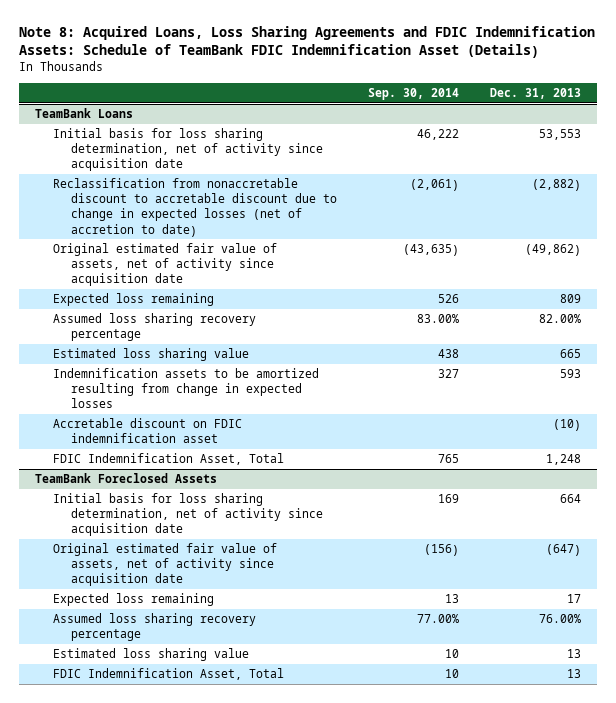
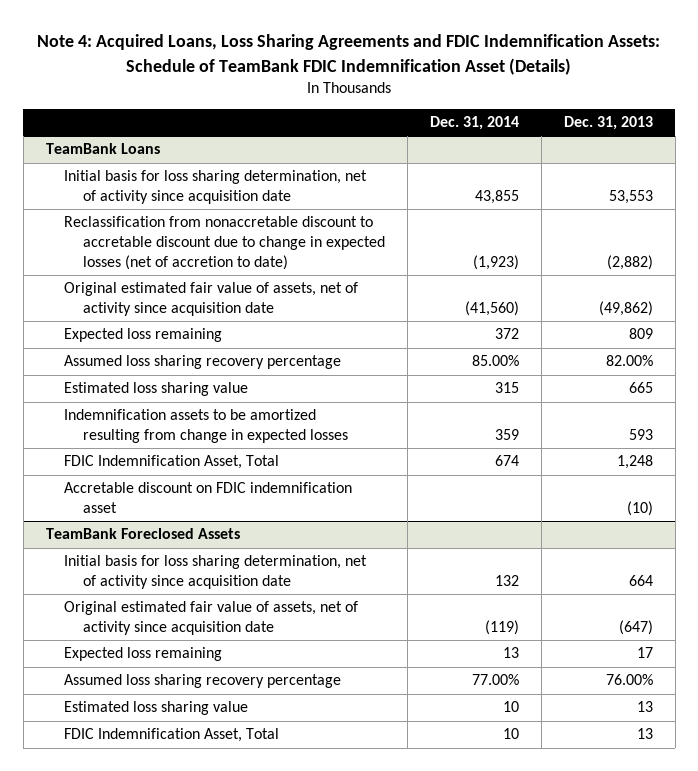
- Note 8: Acquired Loans, Loss Sharing Agreements and FDIC Indemnification Assets: Schedule of TeamBank FDIC Indemnification Asset (Details)
+ Note 4: Acquired Loans, Loss Sharing Agreements and FDIC Indemnification Assets: Schedule of TeamBank FDIC Indemnification Asset (Details)
- | Sep. 30, 2014 | Dec. 31, 2013
+ | Dec. 31, 2014 | Dec. 31, 2013
@ TeamBank Loans
moved down: Accretable discount on FDIC indemnification asset | | (10)

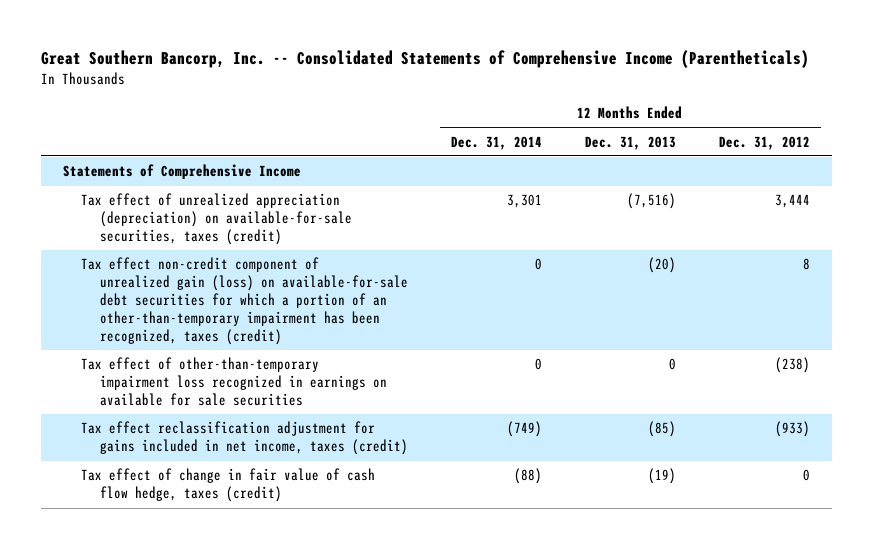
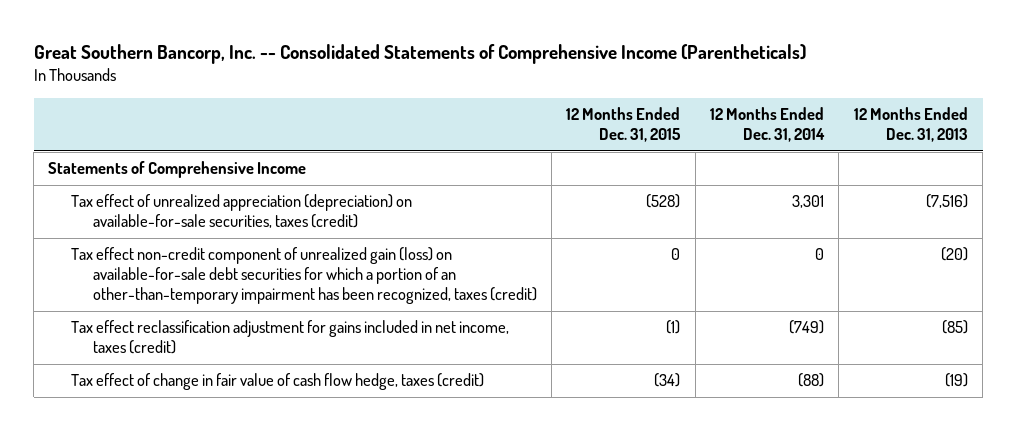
- | 12 Months Ended Dec. 31, 2014 | 12 Months Ended Dec. 31, 2013 | 12 Months Ended Dec. 31, 2012
+ | 12 Months Ended Dec. 31, 2015 | 12 Months Ended Dec. 31, 2014 | 12 Months Ended Dec. 31, 2013
- Tax effect of other-than-temporary impairment loss recognized in earnings on available for sale securities | 0 | 0 | (238)

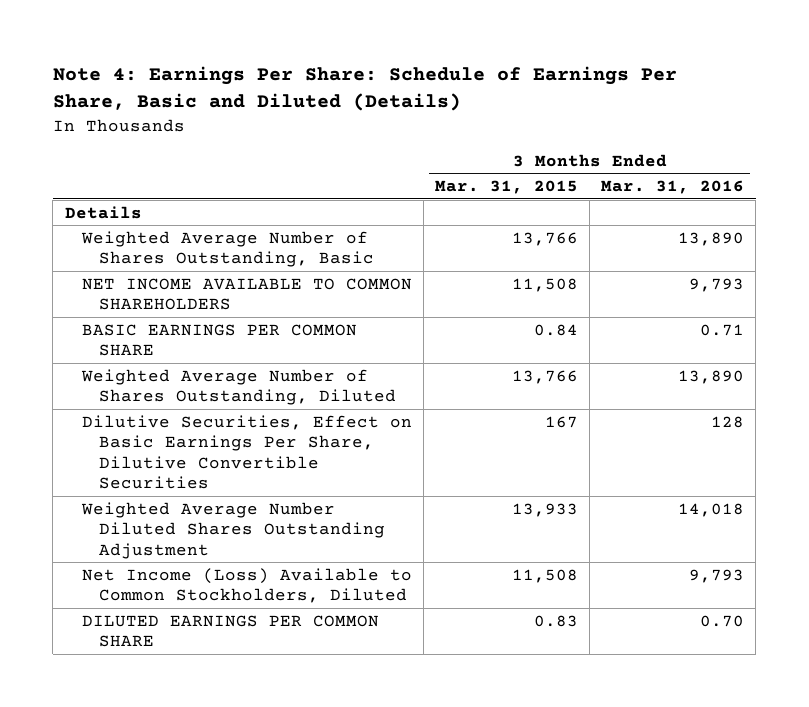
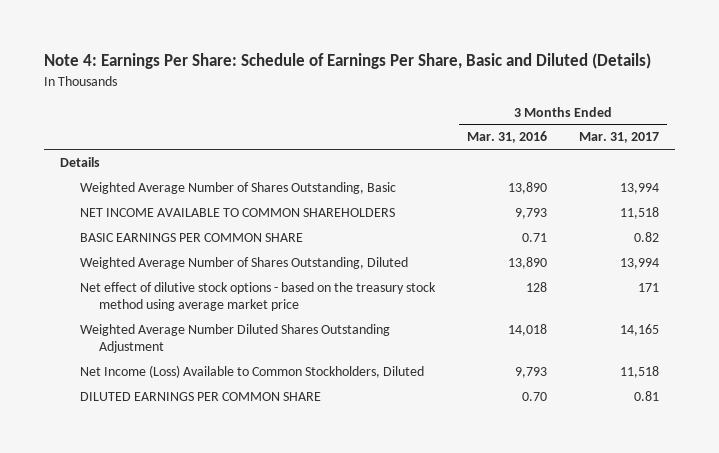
- | 3 Months Ended Mar. 31, 2015 | 3 Months Ended Mar. 31, 2016
+ | 3 Months Ended Mar. 31, 2016 | 3 Months Ended Mar. 31, 2017
- Dilutive Securities, Effect on Basic Earnings Per Share, Dilutive Convertible Securities | 167 | 128
+ Net effect of dilutive stock options - based on the treasury stock method using average market price | 128 | 171

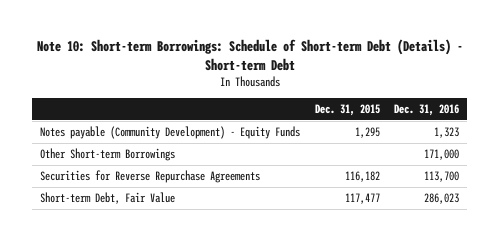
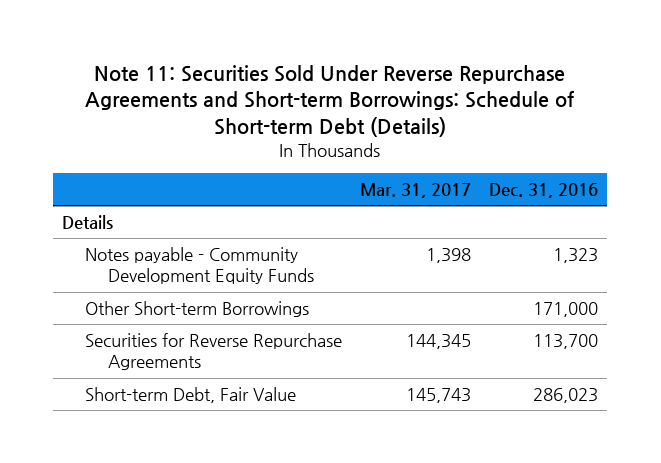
- Note 10: Short-term Borrowings: Schedule of Short-term Debt (Details) - Short-term Debt
+ Note 11: Securities Sold Under Reverse Repurchase Agreements and Short-term Borrowings: Schedule of Short-term Debt (Details)
- | Dec. 31, 2015 | Dec. 31, 2016
+ | Mar. 31, 2017 | Dec. 31, 2016
- Notes payable (Community Development) - Equity Funds | 1,295 | 1,323
+ Details
+ Notes payable - Community Development Equity Funds | 1,398 | 1,323

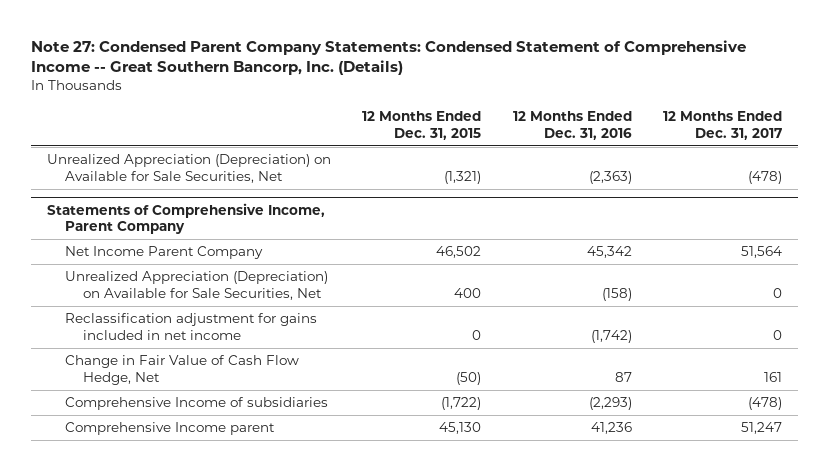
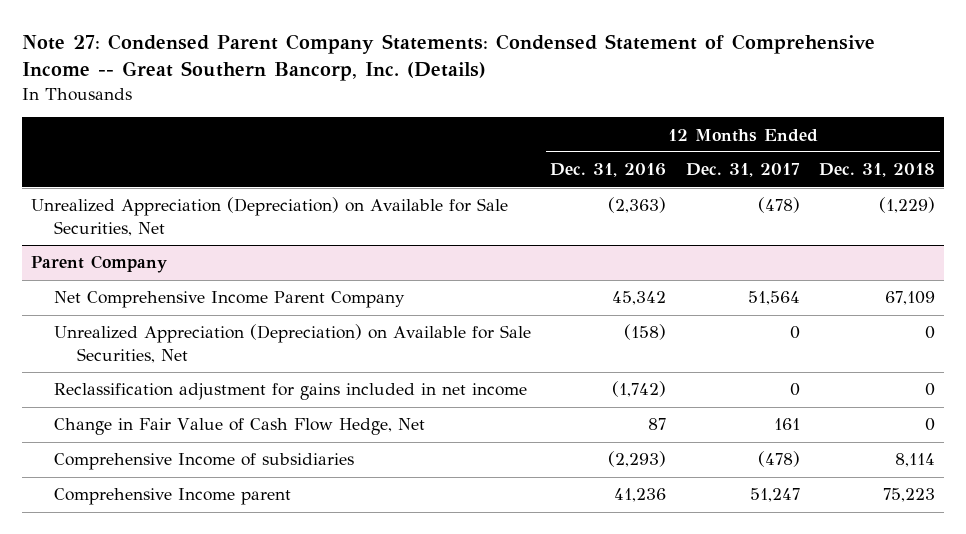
- | 12 Months Ended Dec. 31, 2015 | 12 Months Ended Dec. 31, 2016 | 12 Months Ended Dec. 31, 2017
+ | 12 Months Ended Dec. 31, 2016 | 12 Months Ended Dec. 31, 2017 | 12 Months Ended Dec. 31, 2018
- Statements of Comprehensive Income, Parent Company
- Net Income Parent Company | 46,502 | 45,342 | 51,564
+ Parent Company
+ Net Comprehensive Income Parent Company | 45,342 | 51,564 | 67,109

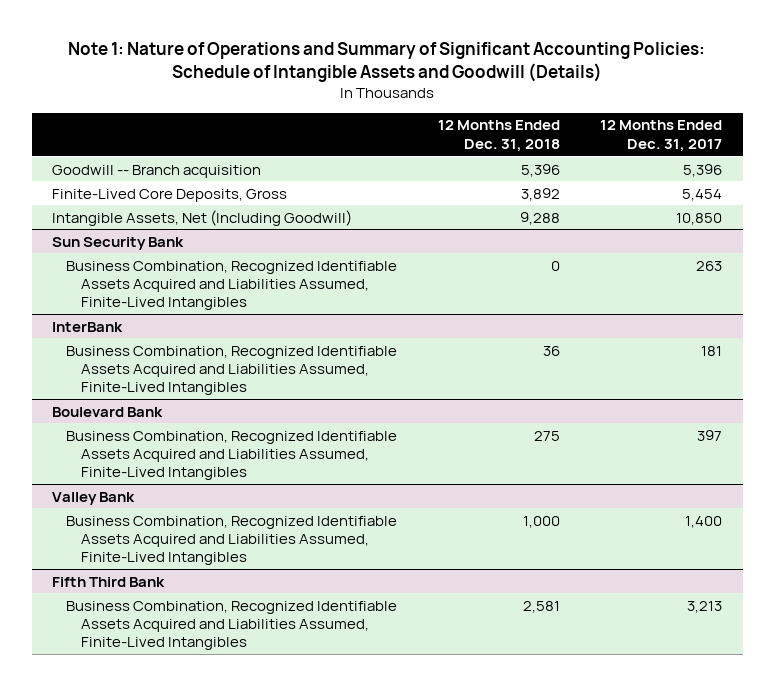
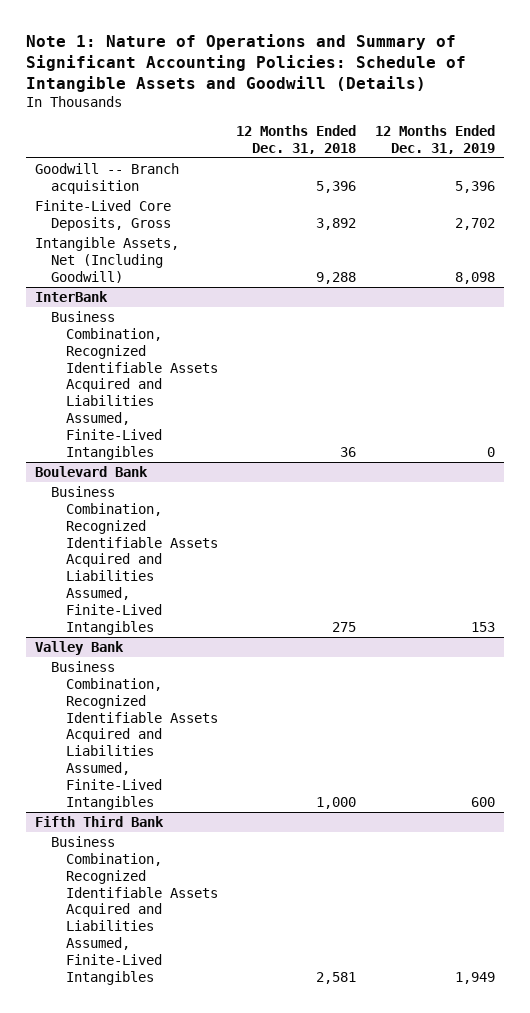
- | 12 Months Ended Dec. 31, 2018 | 12 Months Ended Dec. 31, 2017
+ | 12 Months Ended Dec. 31, 2018 | 12 Months Ended Dec. 31, 2019
- Sun Security Bank
- Business Combination, Recognized Identifiable Assets Acquired and Liabilities Assumed, Finite-Lived Intangibles | 0 | 263

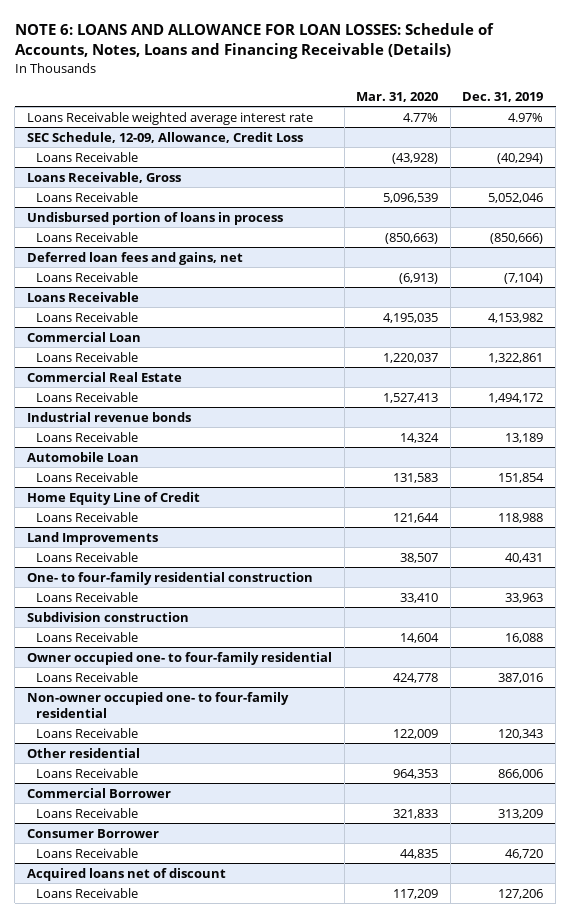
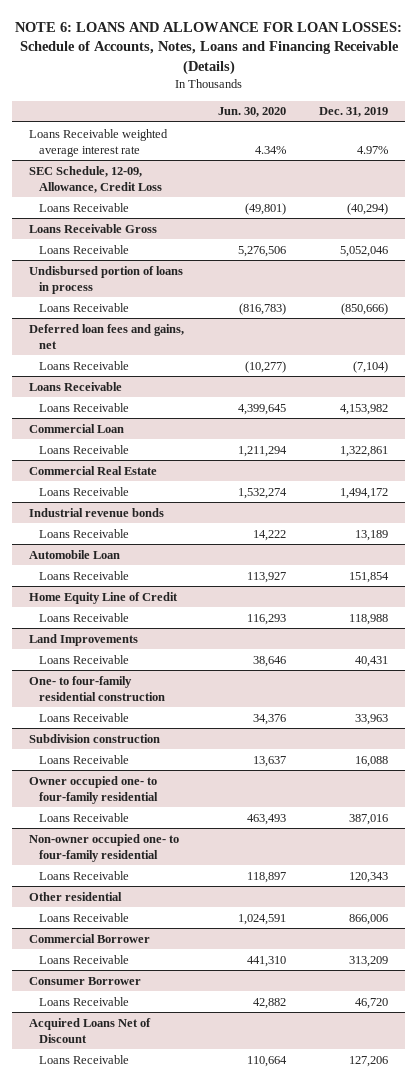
- | Mar. 31, 2020 | Dec. 31, 2019
+ | Jun. 30, 2020 | Dec. 31, 2019
- Loans Receivable, Gross
+ Loans Receivable Gross
- Acquired loans net of discount
+ Acquired Loans Net of Discount

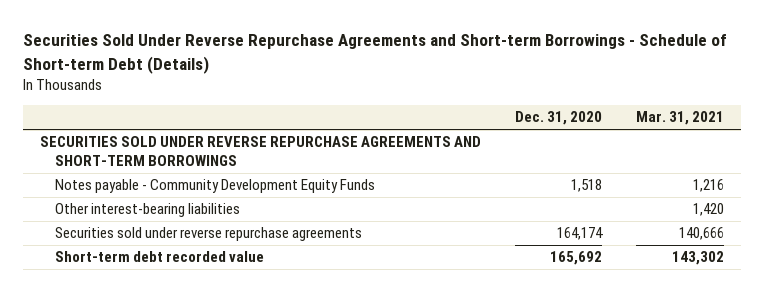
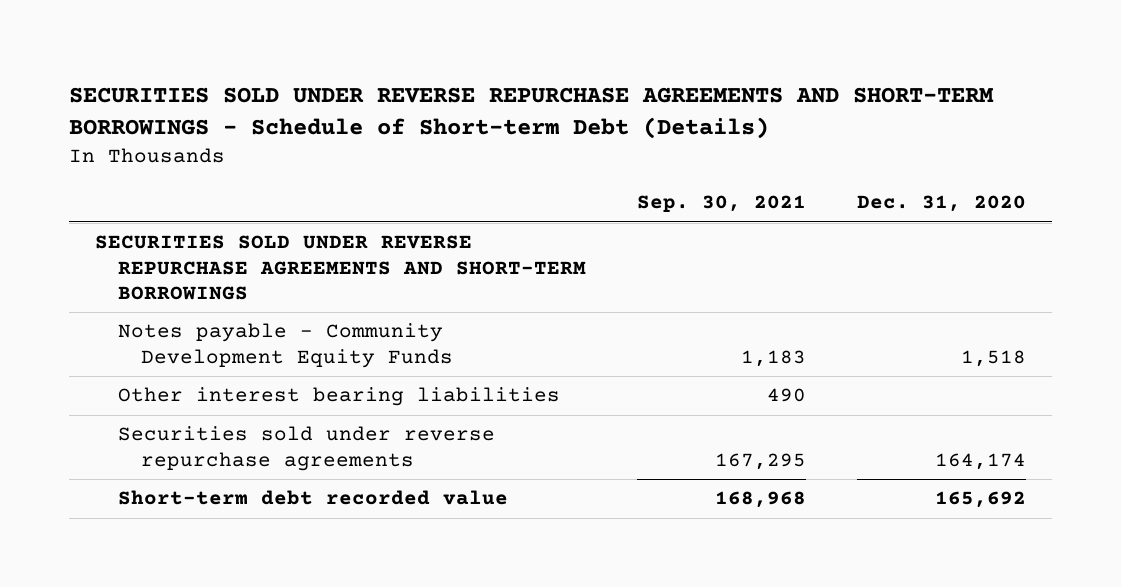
- Securities Sold Under Reverse Repurchase Agreements and Short-term Borrowings - Schedule of Short-term Debt (Details)
+ SECURITIES SOLD UNDER REVERSE REPURCHASE AGREEMENTS AND SHORT-TERM BORROWINGS - Schedule of Short-term Debt (Details)
- | Dec. 31, 2020 | Mar. 31, 2021
+ | Sep. 30, 2021 | Dec. 31, 2020
- Other interest-bearing liabilities | | 1,420
+ Other interest bearing liabilities | 490 |

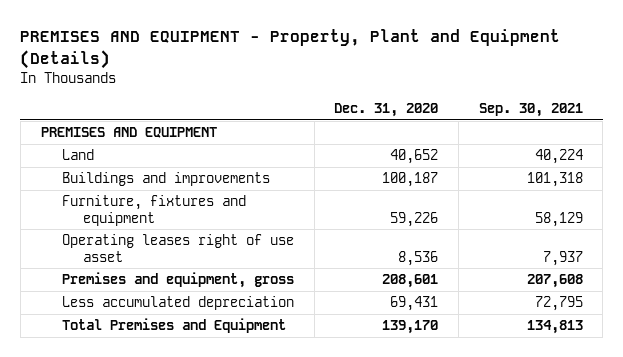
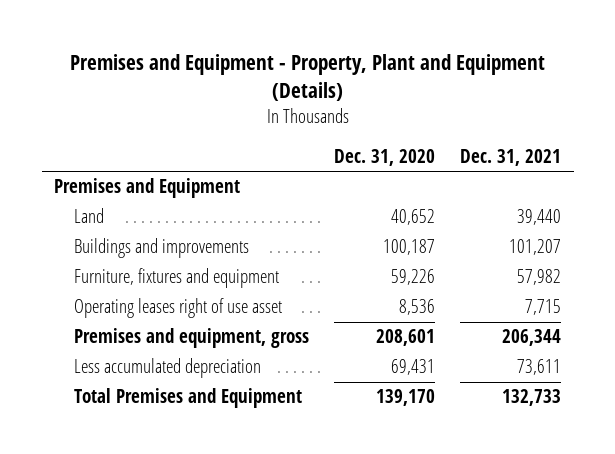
- PREMISES AND EQUIPMENT - Property, Plant and Equipment (Details)
+ Premises and Equipment - Property, Plant and Equipment (Details)
- | Dec. 31, 2020 | Sep. 30, 2021
+ | Dec. 31, 2020 | Dec. 31, 2021
- PREMISES AND EQUIPMENT
+ Premises and Equipment

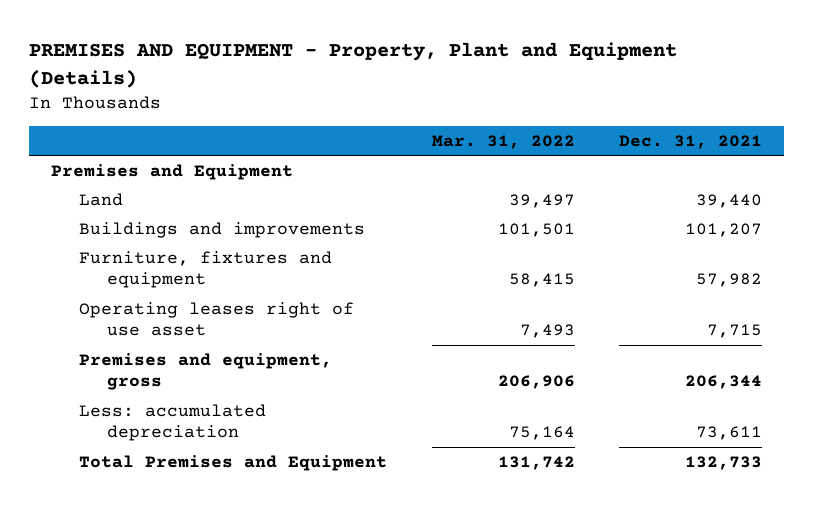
- Premises and Equipment - Property, Plant and Equipment (Details)
+ PREMISES AND EQUIPMENT - Property, Plant and Equipment (Details)
- | Dec. 31, 2020 | Dec. 31, 2021
+ | Mar. 31, 2022 | Dec. 31, 2021
- Less accumulated depreciation | 69,431 | 73,611
+ Less: accumulated depreciation | 75,164 | 73,611

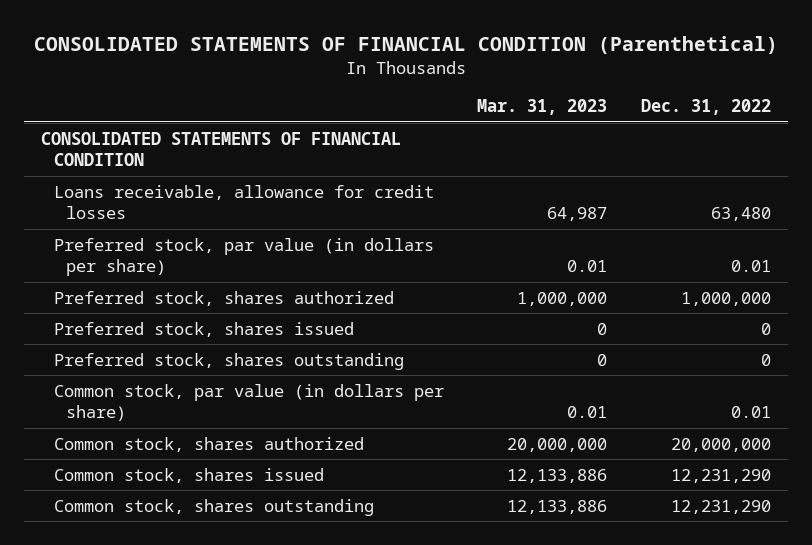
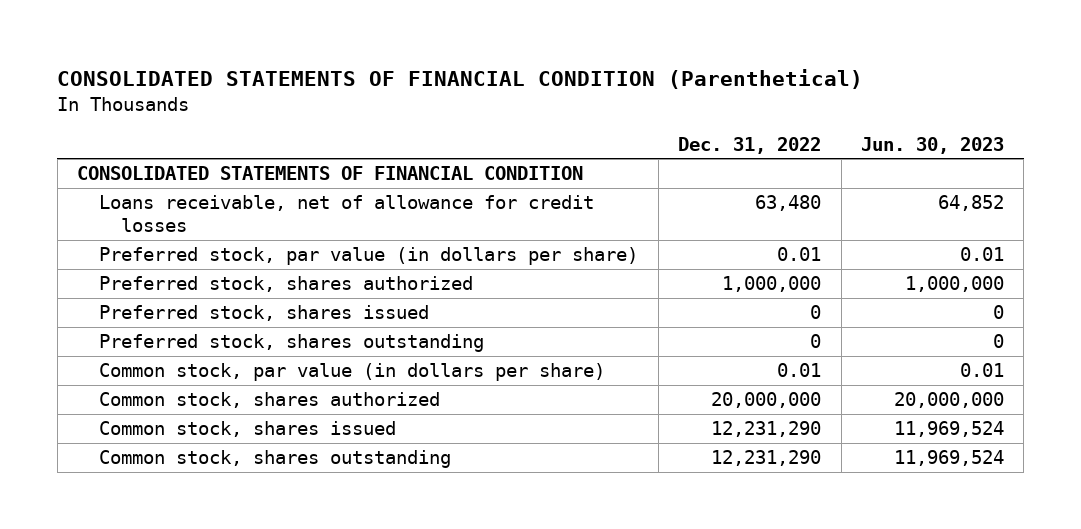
- | Mar. 31, 2023 | Dec. 31, 2022
+ | Dec. 31, 2022 | Jun. 30, 2023
- Loans receivable, allowance for credit losses | 64,987 | 63,480
+ Loans receivable, net of allowance for credit losses | 63,480 | 64,852

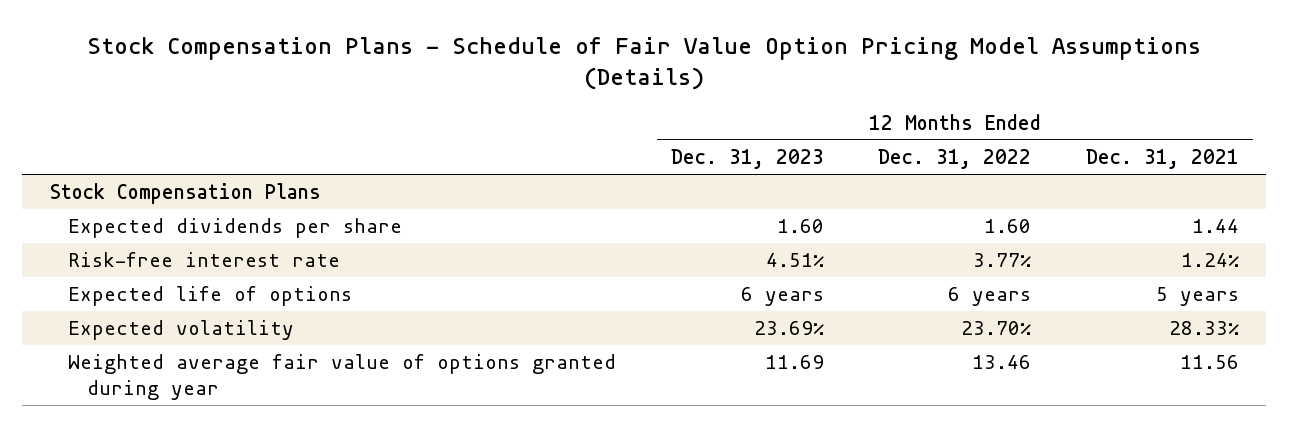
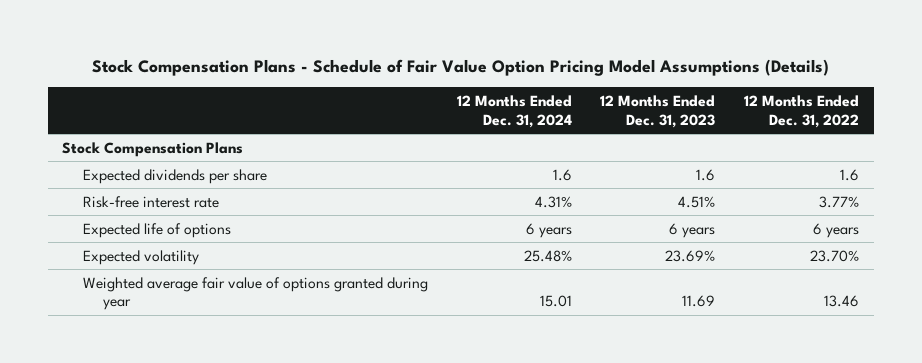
- | 12 Months Ended Dec. 31, 2023 | 12 Months Ended Dec. 31, 2022 | 12 Months Ended Dec. 31, 2021
+ | 12 Months Ended Dec. 31, 2024 | 12 Months Ended Dec. 31, 2023 | 12 Months Ended Dec. 31, 2022
- Expected dividends per share | 1.60 | 1.60 | 1.44
+ Expected dividends per share | 1.6 | 1.6 | 1.6

